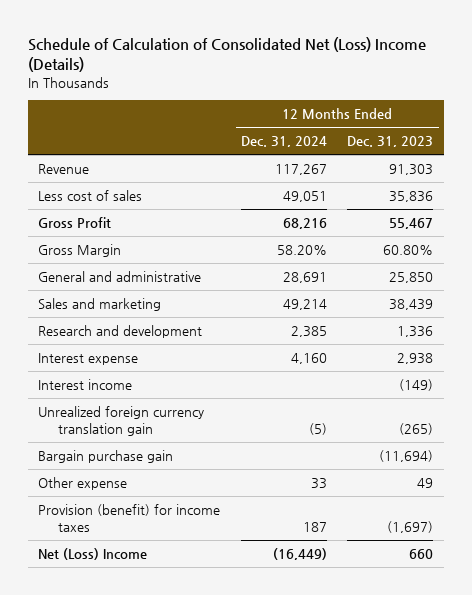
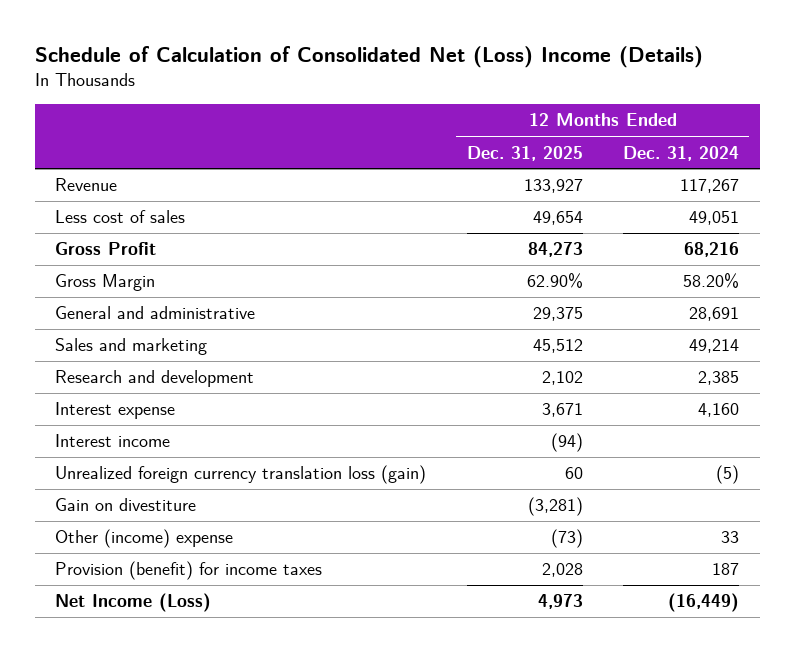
- | 12 Months Ended Dec. 31, 2024 | 12 Months Ended Dec. 31, 2023
+ | 12 Months Ended Dec. 31, 2025 | 12 Months Ended Dec. 31, 2024
- Unrealized foreign currency translation gain | (5) | (265)
- Bargain purchase gain | | (11,694)
- Other expense | 33 | 49
+ Unrealized foreign currency translation loss (gain) | 60 | (5)
+ Gain on divestiture | (3,281) |
+ Other (income) expense | (73) | 33
- Net (Loss) Income | (16,449) | 660
+ Net Income (Loss) | 4,973 | (16,449)

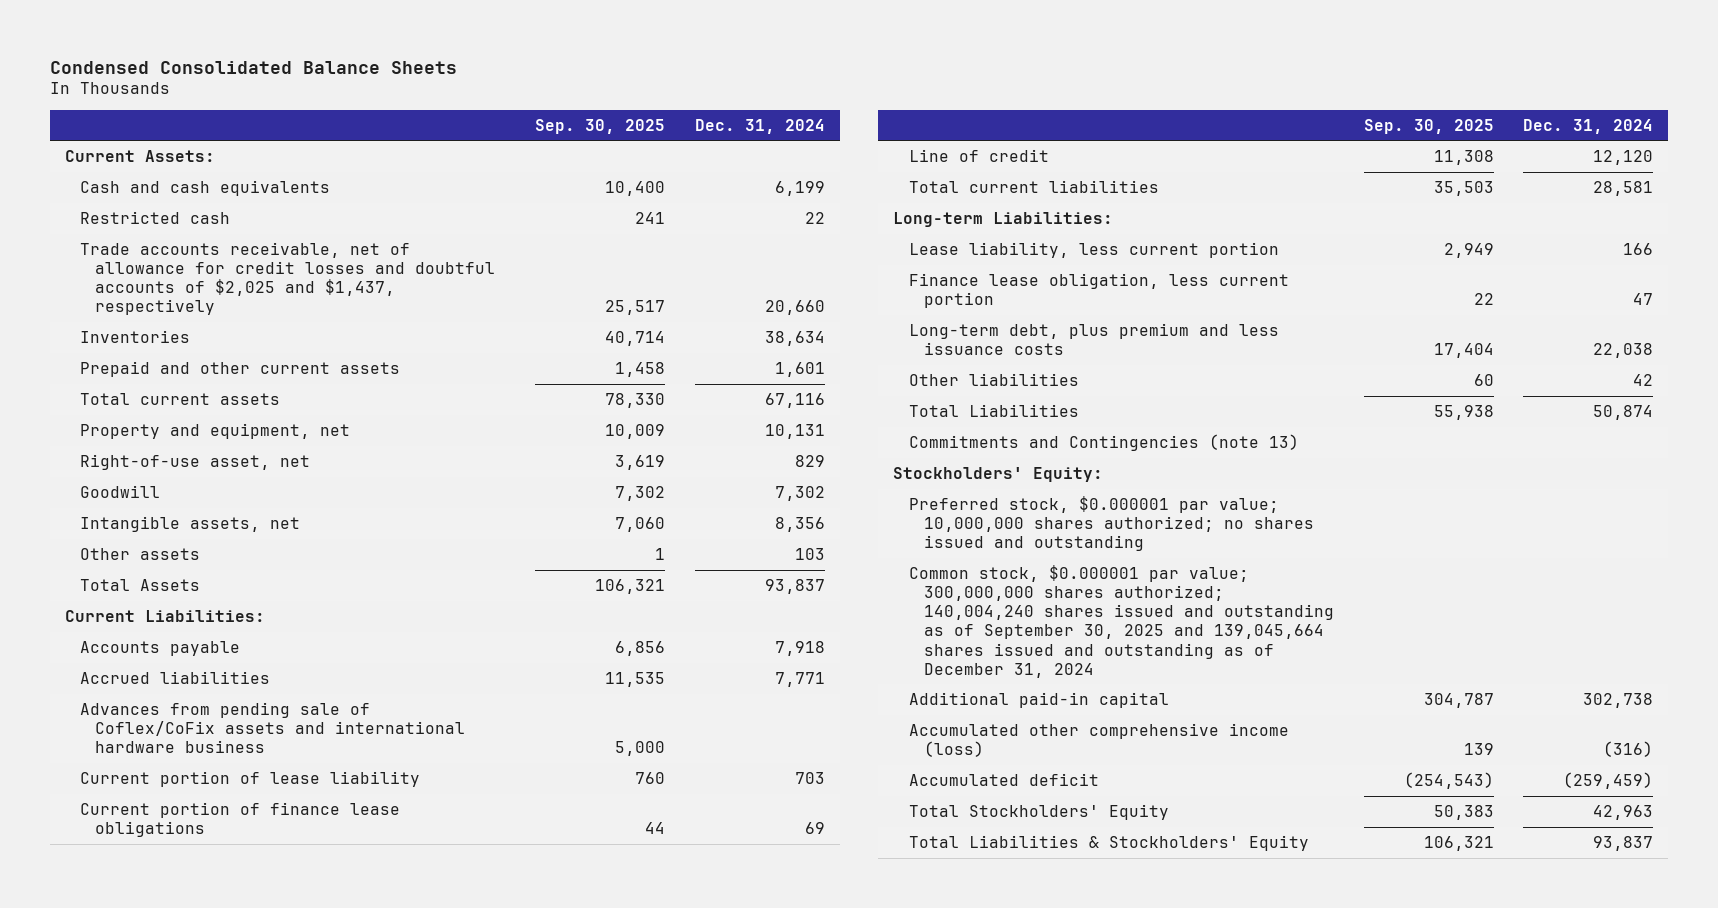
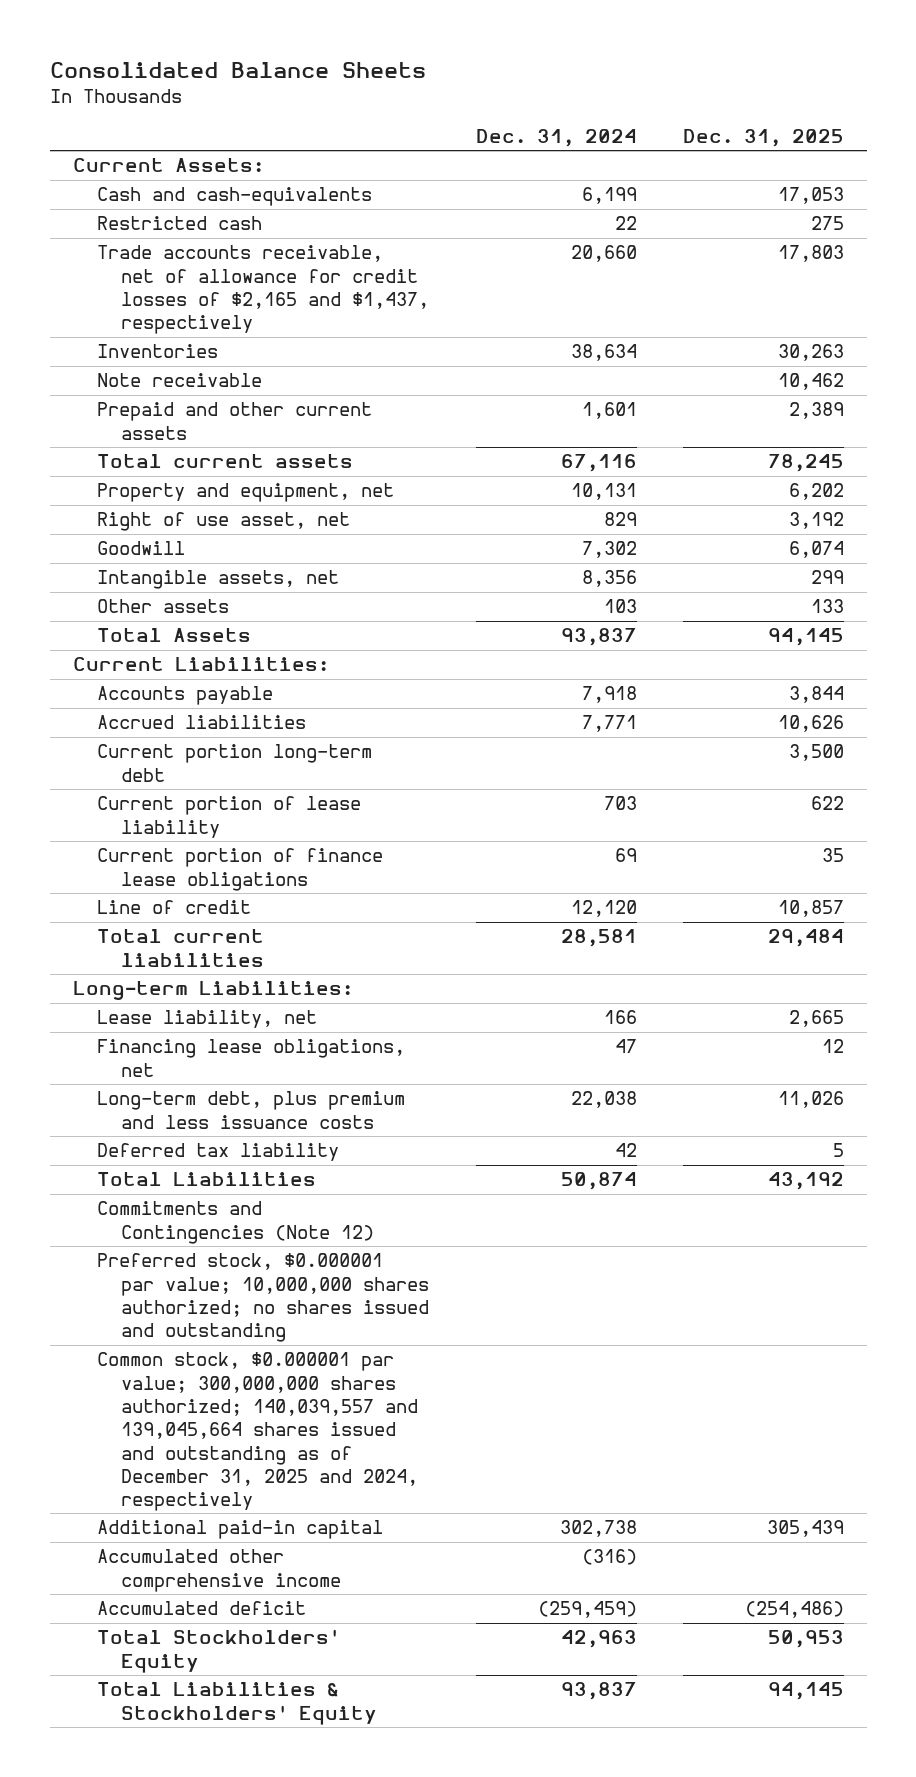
- Condensed Consolidated Balance Sheets
+ Consolidated Balance Sheets
- | Sep. 30, 2025 | Dec. 31, 2024
+ | Dec. 31, 2024 | Dec. 31, 2025
- Cash and cash equivalents | 10,400 | 6,199
+ Cash and cash-equivalents | 6,199 | 17,053
- Trade accounts receivable, net of allowance for credit losses and doubtful accounts of $2,025 and $1,437, respectively | 25,517 | 20,660
+ Trade accounts receivable, net of allowance for credit losses of $2,165 and $1,437, respectively | 20,660 | 17,803
+ Note receivable | | 10,462
- Right-of-use asset, net | 3,619 | 829
+ Right of use asset, net | 829 | 3,192
- Advances from pending sale of Coflex/CoFix assets and international hardware business | 5,000 |
+ Current portion long-term debt | | 3,500
- Lease liability, less current portion | 2,949 | 166
- Finance lease obligation, less current portion | 22 | 47
+ Lease liability, net | 166 | 2,665
+ Financing lease obligations, net | 47 | 12
- Other liabilities | 60 | 42
+ Deferred tax liability | 42 | 5
- Commitments and Contingencies (note 13)
- Stockholders' Equity:
+ Commitments and Contingencies (Note 12)
- Common stock, $0.000001 par value; 300,000,000 shares authorized; 140,004,240 shares issued and outstanding as of September 30, 2025 and 139,045,664 shares issued and outstanding as of December 31, 2024
+ Common stock, $0.000001 par value; 300,000,000 shares authorized; 140,039,557 and 139,045,664 shares issued and outstanding as of December 31, 2025 and 2024, respectively
- Accumulated other comprehensive income (loss) | 139 | (316)
+ Accumulated other comprehensive income | (316) |

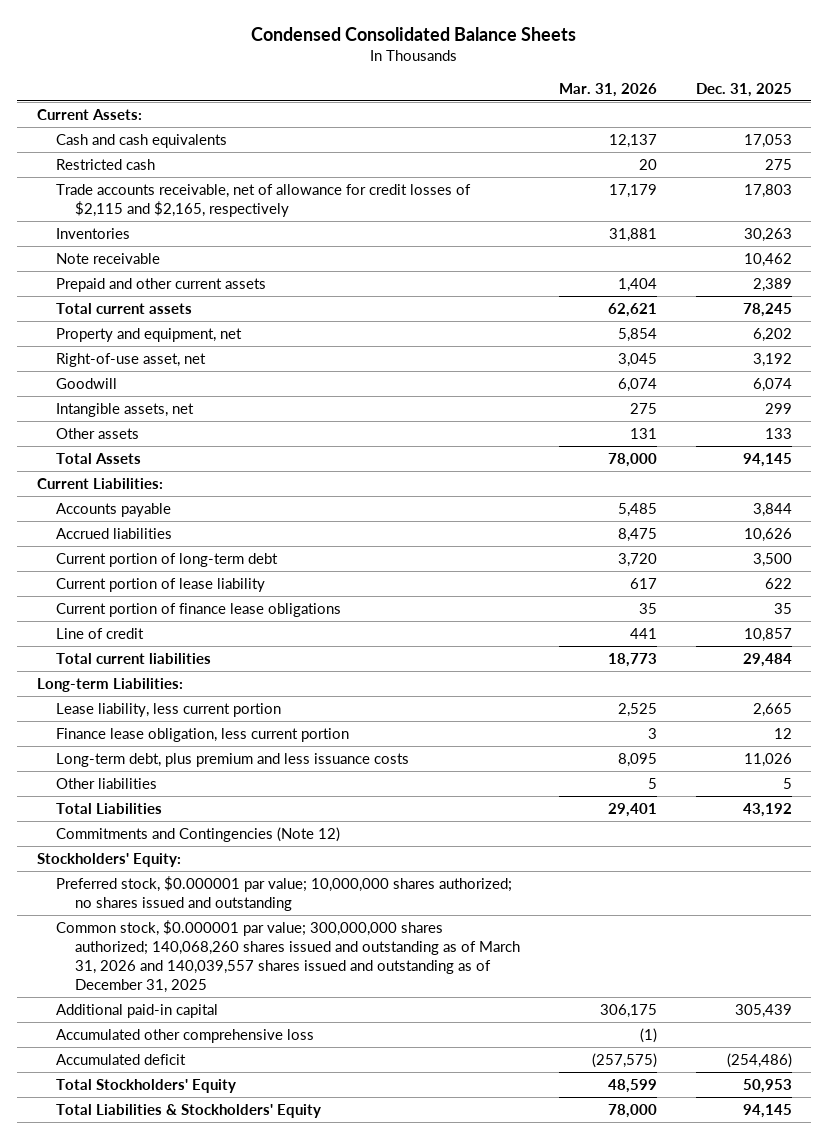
- Consolidated Balance Sheets
+ Condensed Consolidated Balance Sheets
- | Dec. 31, 2024 | Dec. 31, 2025
+ | Mar. 31, 2026 | Dec. 31, 2025
- Cash and cash-equivalents | 6,199 | 17,053
+ Cash and cash equivalents | 12,137 | 17,053
- Trade accounts receivable, net of allowance for credit losses of $2,165 and $1,437, respectively | 20,660 | 17,803
+ Trade accounts receivable, net of allowance for credit losses of $2,115 and $2,165, respectively | 17,179 | 17,803
- Right of use asset, net | 829 | 3,192
+ Right-of-use asset, net | 3,045 | 3,192
- Current portion long-term debt | | 3,500
+ Current portion of long-term debt | 3,720 | 3,500
- Lease liability, net | 166 | 2,665
- Financing lease obligations, net | 47 | 12
+ Lease liability, less current portion | 2,525 | 2,665
+ Finance lease obligation, less current portion | 3 | 12
- Deferred tax liability | 42 | 5
+ Other liabilities | 5 | 5
+ Stockholders' Equity:
- Common stock, $0.000001 par value; 300,000,000 shares authorized; 140,039,557 and 139,045,664 shares issued and outstanding as of December 31, 2025 and 2024, respectively
+ Common stock, $0.000001 par value; 300,000,000 shares authorized; 140,068,260 shares issued and outstanding as of March 31, 2026 and 140,039,557 shares issued and outstanding as of December 31, 2025
- Accumulated other comprehensive income | (316) |
+ Accumulated other comprehensive loss | (1) |

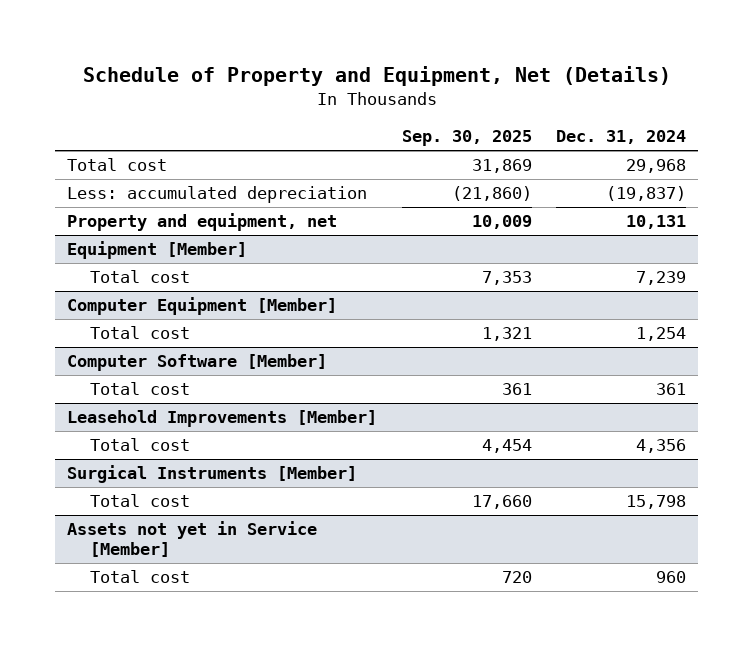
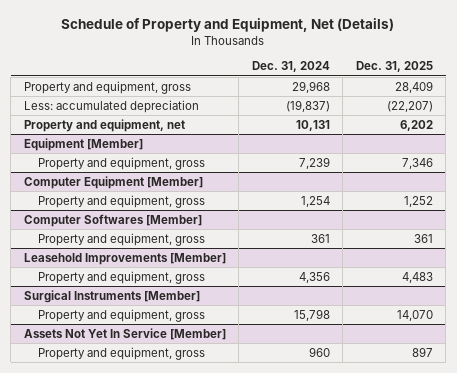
- | Sep. 30, 2025 | Dec. 31, 2024
+ | Dec. 31, 2024 | Dec. 31, 2025
- Total cost | 31,869 | 29,968
+ Property and equipment, gross | 29,968 | 28,409
@ Equipment [Member]
- Total cost | 7,353 | 7,239
+ Property and equipment, gross | 7,239 | 7,346
@ Computer Equipment [Member]
- Total cost | 1,321 | 1,254
- Computer Software [Member]
- Total cost | 361 | 361
@ Computer Equipment [Member]
+ Property and equipment, gross | 1,254 | 1,252
+ Computer Softwares [Member]
+ Property and equipment, gross | 361 | 361
@ Leasehold Improvements [Member]
- Total cost | 4,454 | 4,356
+ Property and equipment, gross | 4,356 | 4,483
@ Surgical Instruments [Member]
- Total cost | 17,660 | 15,798
- Assets not yet in Service [Member]
- Total cost | 720 | 960
@ Surgical Instruments [Member]
+ Property and equipment, gross | 15,798 | 14,070
+ Assets Not Yet In Service [Member]
+ Property and equipment, gross | 960 | 897

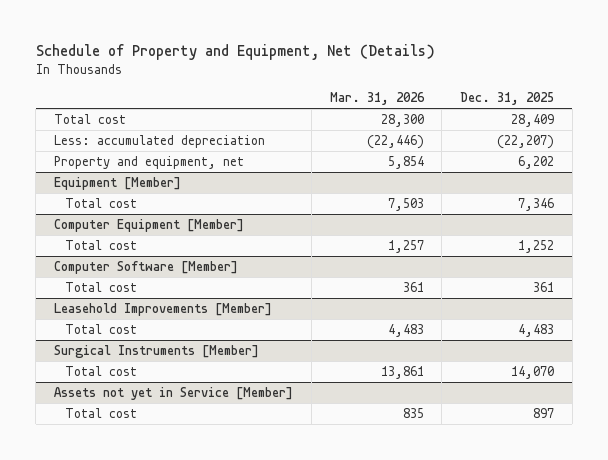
- | Dec. 31, 2024 | Dec. 31, 2025
+ | Mar. 31, 2026 | Dec. 31, 2025
- Property and equipment, gross | 29,968 | 28,409
+ Total cost | 28,300 | 28,409
@ Equipment [Member]
- Property and equipment, gross | 7,239 | 7,346
+ Total cost | 7,503 | 7,346
@ Computer Equipment [Member]
- Property and equipment, gross | 1,254 | 1,252
- Computer Softwares [Member]
- Property and equipment, gross | 361 | 361
@ Computer Equipment [Member]
+ Total cost | 1,257 | 1,252
+ Computer Software [Member]
+ Total cost | 361 | 361
@ Leasehold Improvements [Member]
- Property and equipment, gross | 4,356 | 4,483
+ Total cost | 4,483 | 4,483
@ Surgical Instruments [Member]
- Property and equipment, gross | 15,798 | 14,070
- Assets Not Yet In Service [Member]
- Property and equipment, gross | 960 | 897
@ Surgical Instruments [Member]
+ Total cost | 13,861 | 14,070
+ Assets not yet in Service [Member]
+ Total cost | 835 | 897

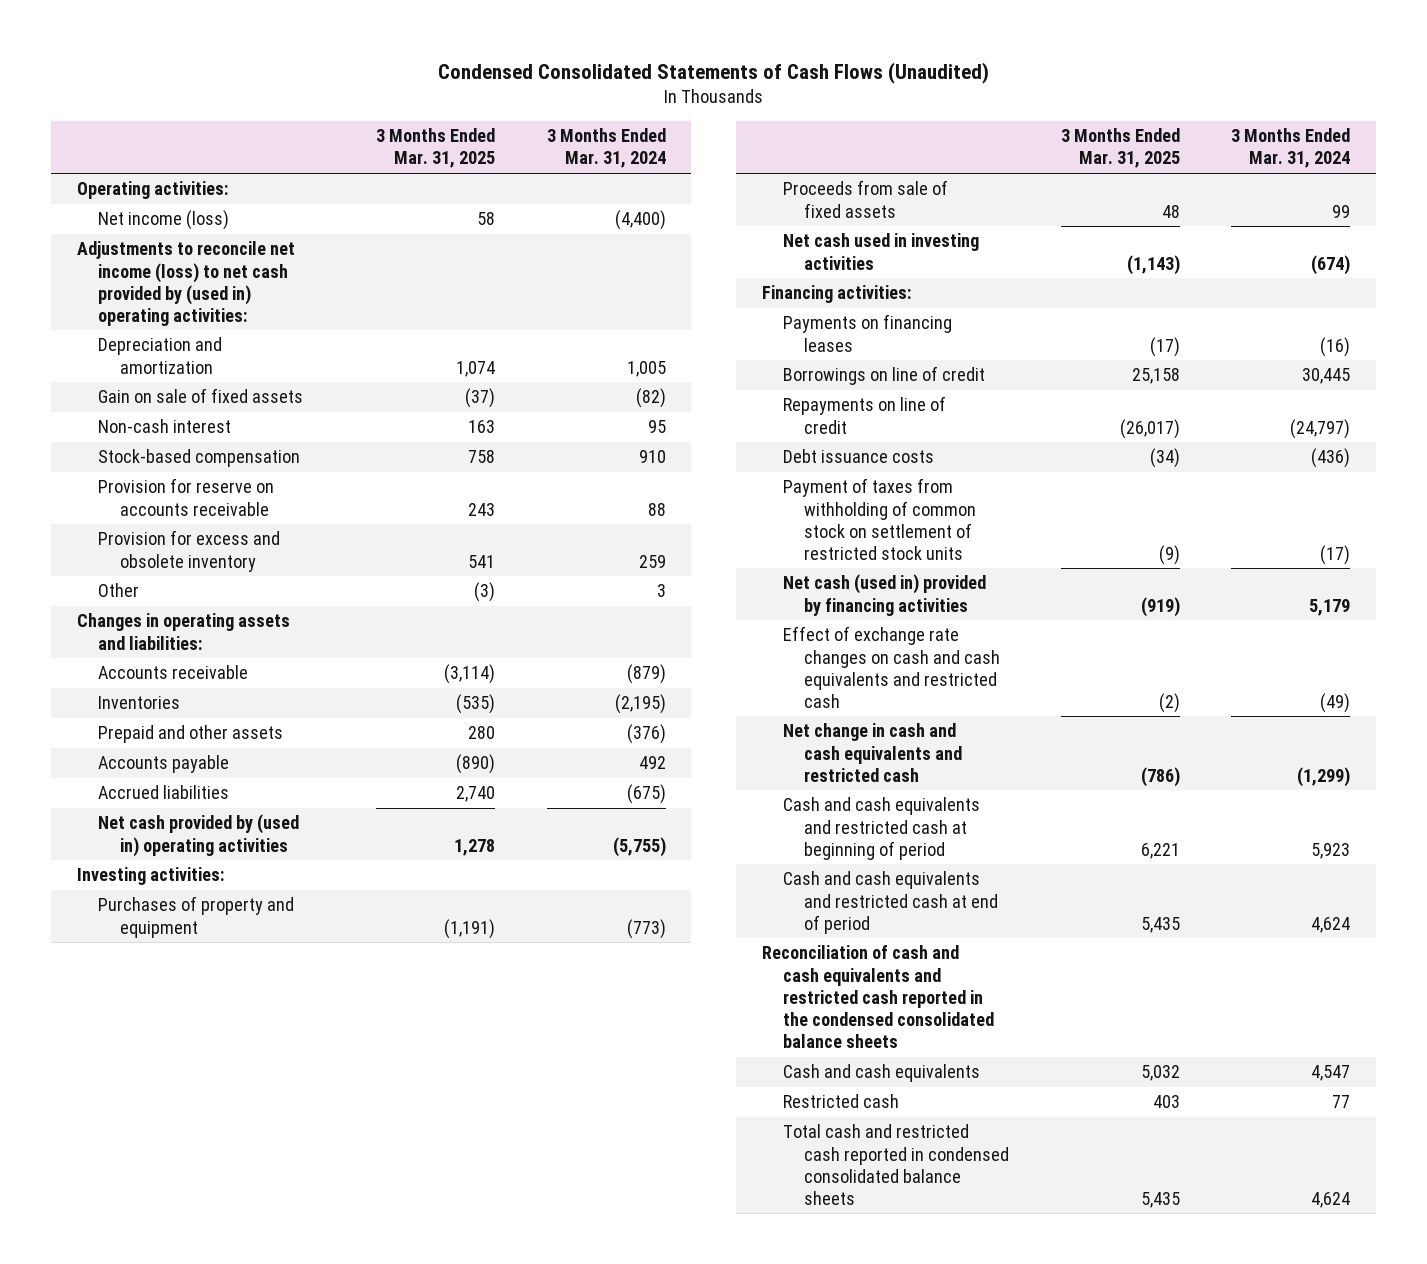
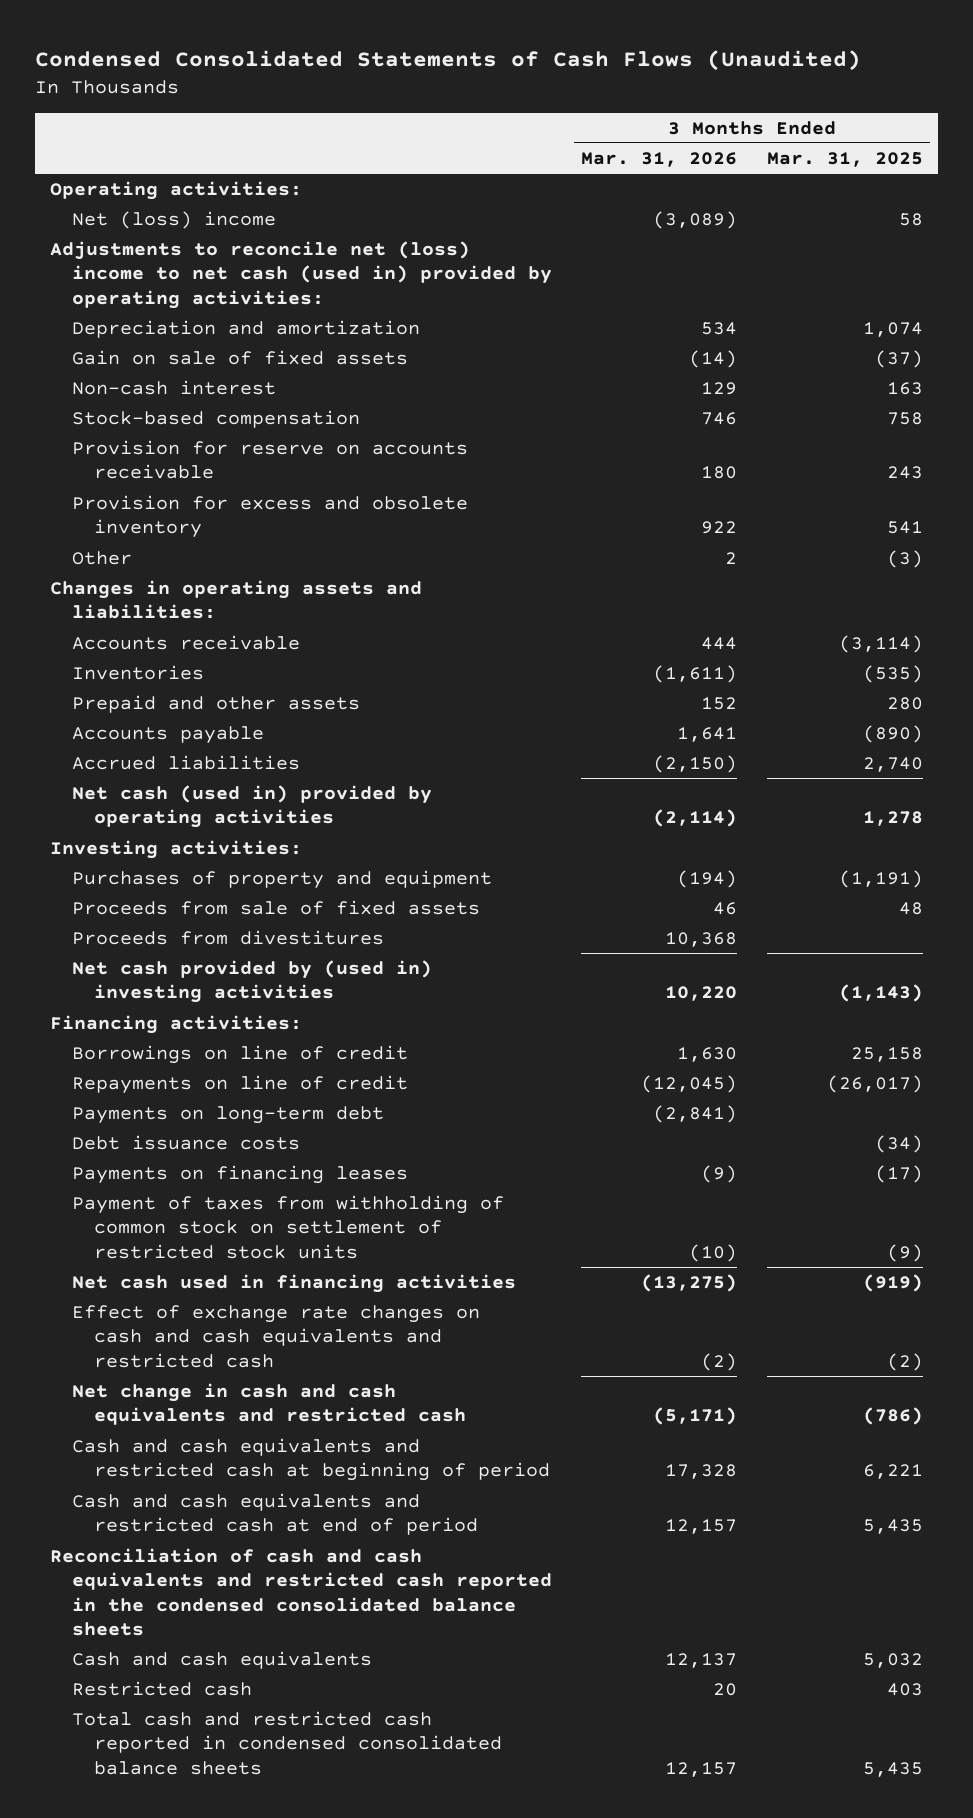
- | 3 Months Ended Mar. 31, 2025 | 3 Months Ended Mar. 31, 2024
+ | 3 Months Ended Mar. 31, 2026 | 3 Months Ended Mar. 31, 2025
- Net income (loss) | 58 | (4,400)
- Adjustments to reconcile net income (loss) to net cash provided by (used in) operating activities:
+ Net (loss) income | (3,089) | 58
+ Adjustments to reconcile net (loss) income to net cash (used in) provided by operating activities:
- Net cash provided by (used in) operating activities | 1,278 | (5,755)
+ Net cash (used in) provided by operating activities | (2,114) | 1,278
- Net cash used in investing activities | (1,143) | (674)
+ Proceeds from divestitures | 10,368 |
+ Net cash provided by (used in) investing activities | 10,220 | (1,143)
+ Payments on long-term debt | (2,841) |
moved down: Payments on financing leases | (9) | (17)
- Net cash (used in) provided by financing activities | (919) | 5,179
+ Net cash used in financing activities | (13,275) | (919)

